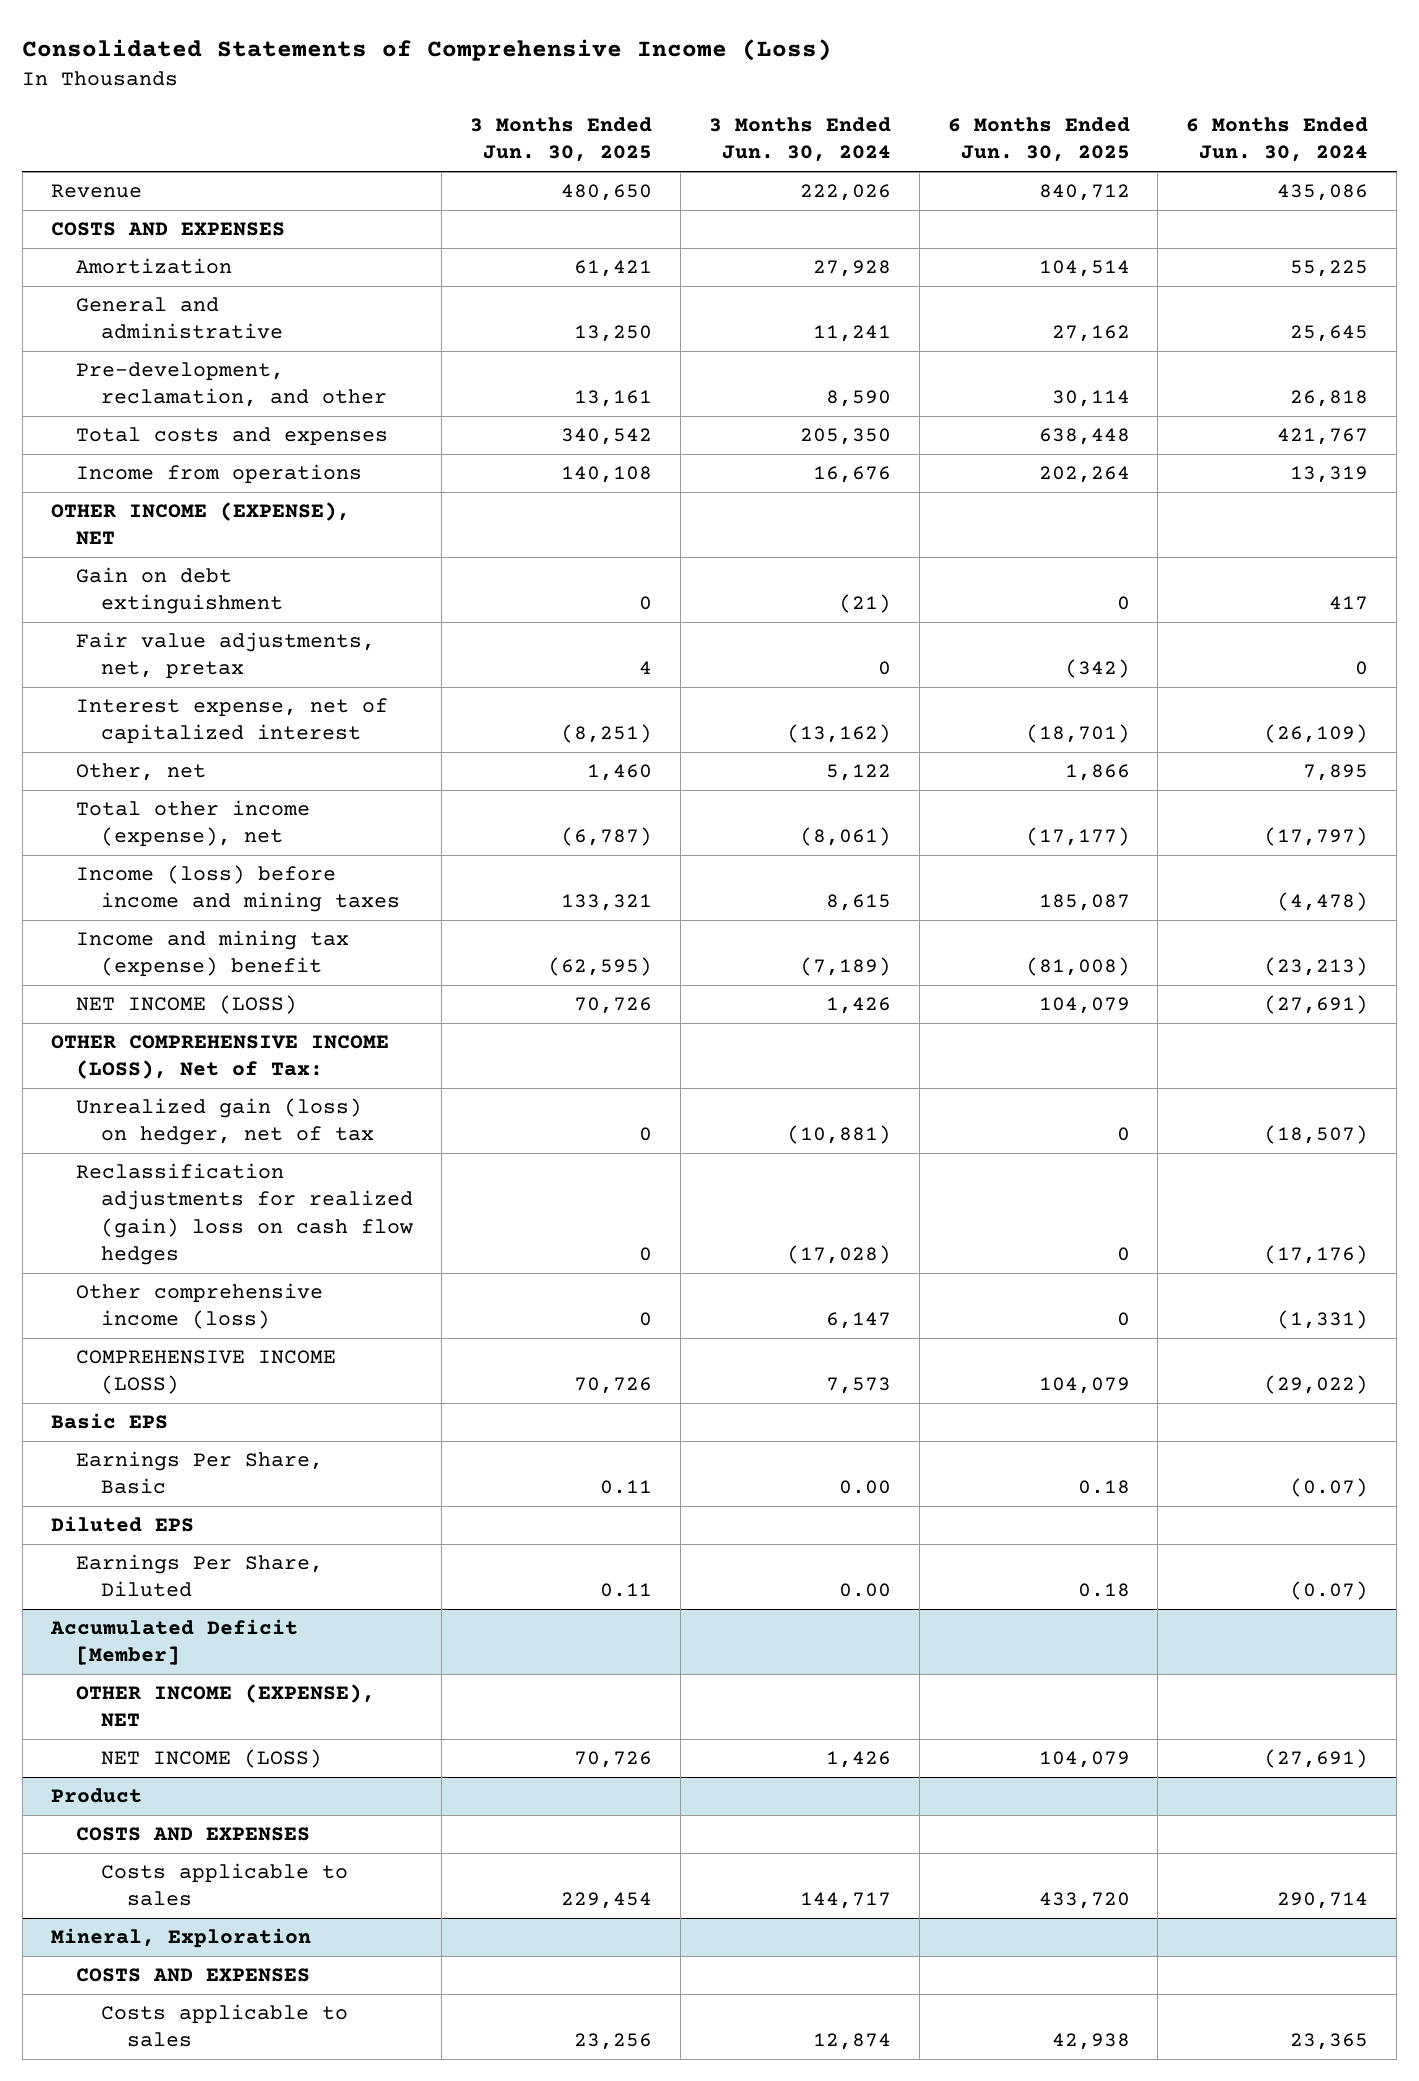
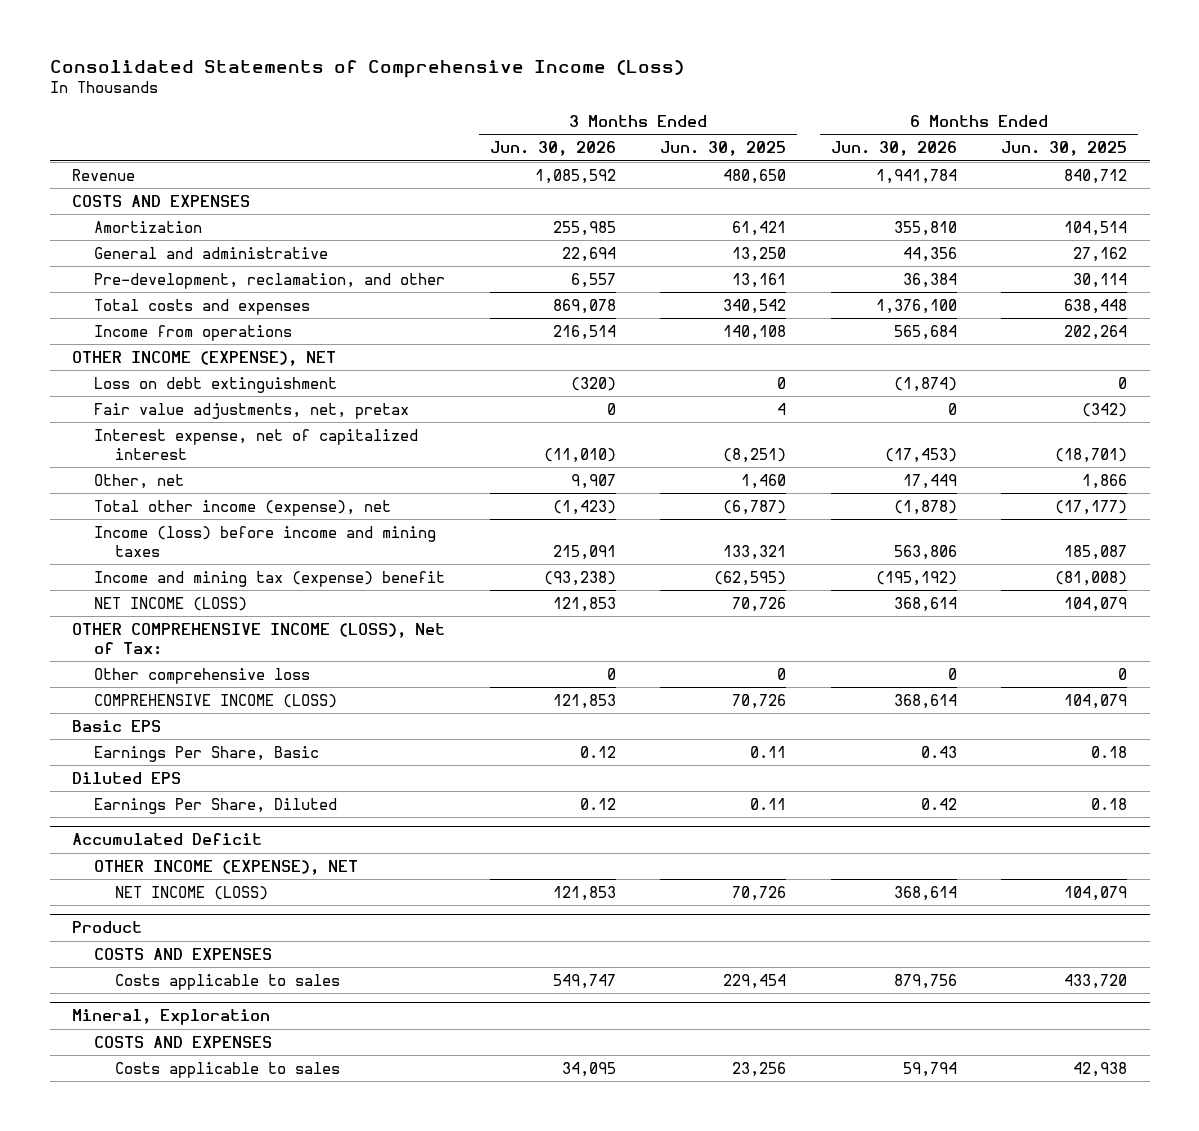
- | 3 Months Ended Jun. 30, 2025 | 3 Months Ended Jun. 30, 2024 | 6 Months Ended Jun. 30, 2025 | 6 Months Ended Jun. 30, 2024
+ | 3 Months Ended Jun. 30, 2026 | 3 Months Ended Jun. 30, 2025 | 6 Months Ended Jun. 30, 2026 | 6 Months Ended Jun. 30, 2025
- Gain on debt extinguishment | 0 | (21) | 0 | 417
+ Loss on debt extinguishment | (320) | 0 | (1,874) | 0
- Unrealized gain (loss) on hedger, net of tax | 0 | (10,881) | 0 | (18,507)
- Reclassification adjustments for realized (gain) loss on cash flow hedges | 0 | (17,028) | 0 | (17,176)
- Other comprehensive income (loss) | 0 | 6,147 | 0 | (1,331)
+ Other comprehensive loss | 0 | 0 | 0 | 0
- Accumulated Deficit [Member]
+ Accumulated Deficit

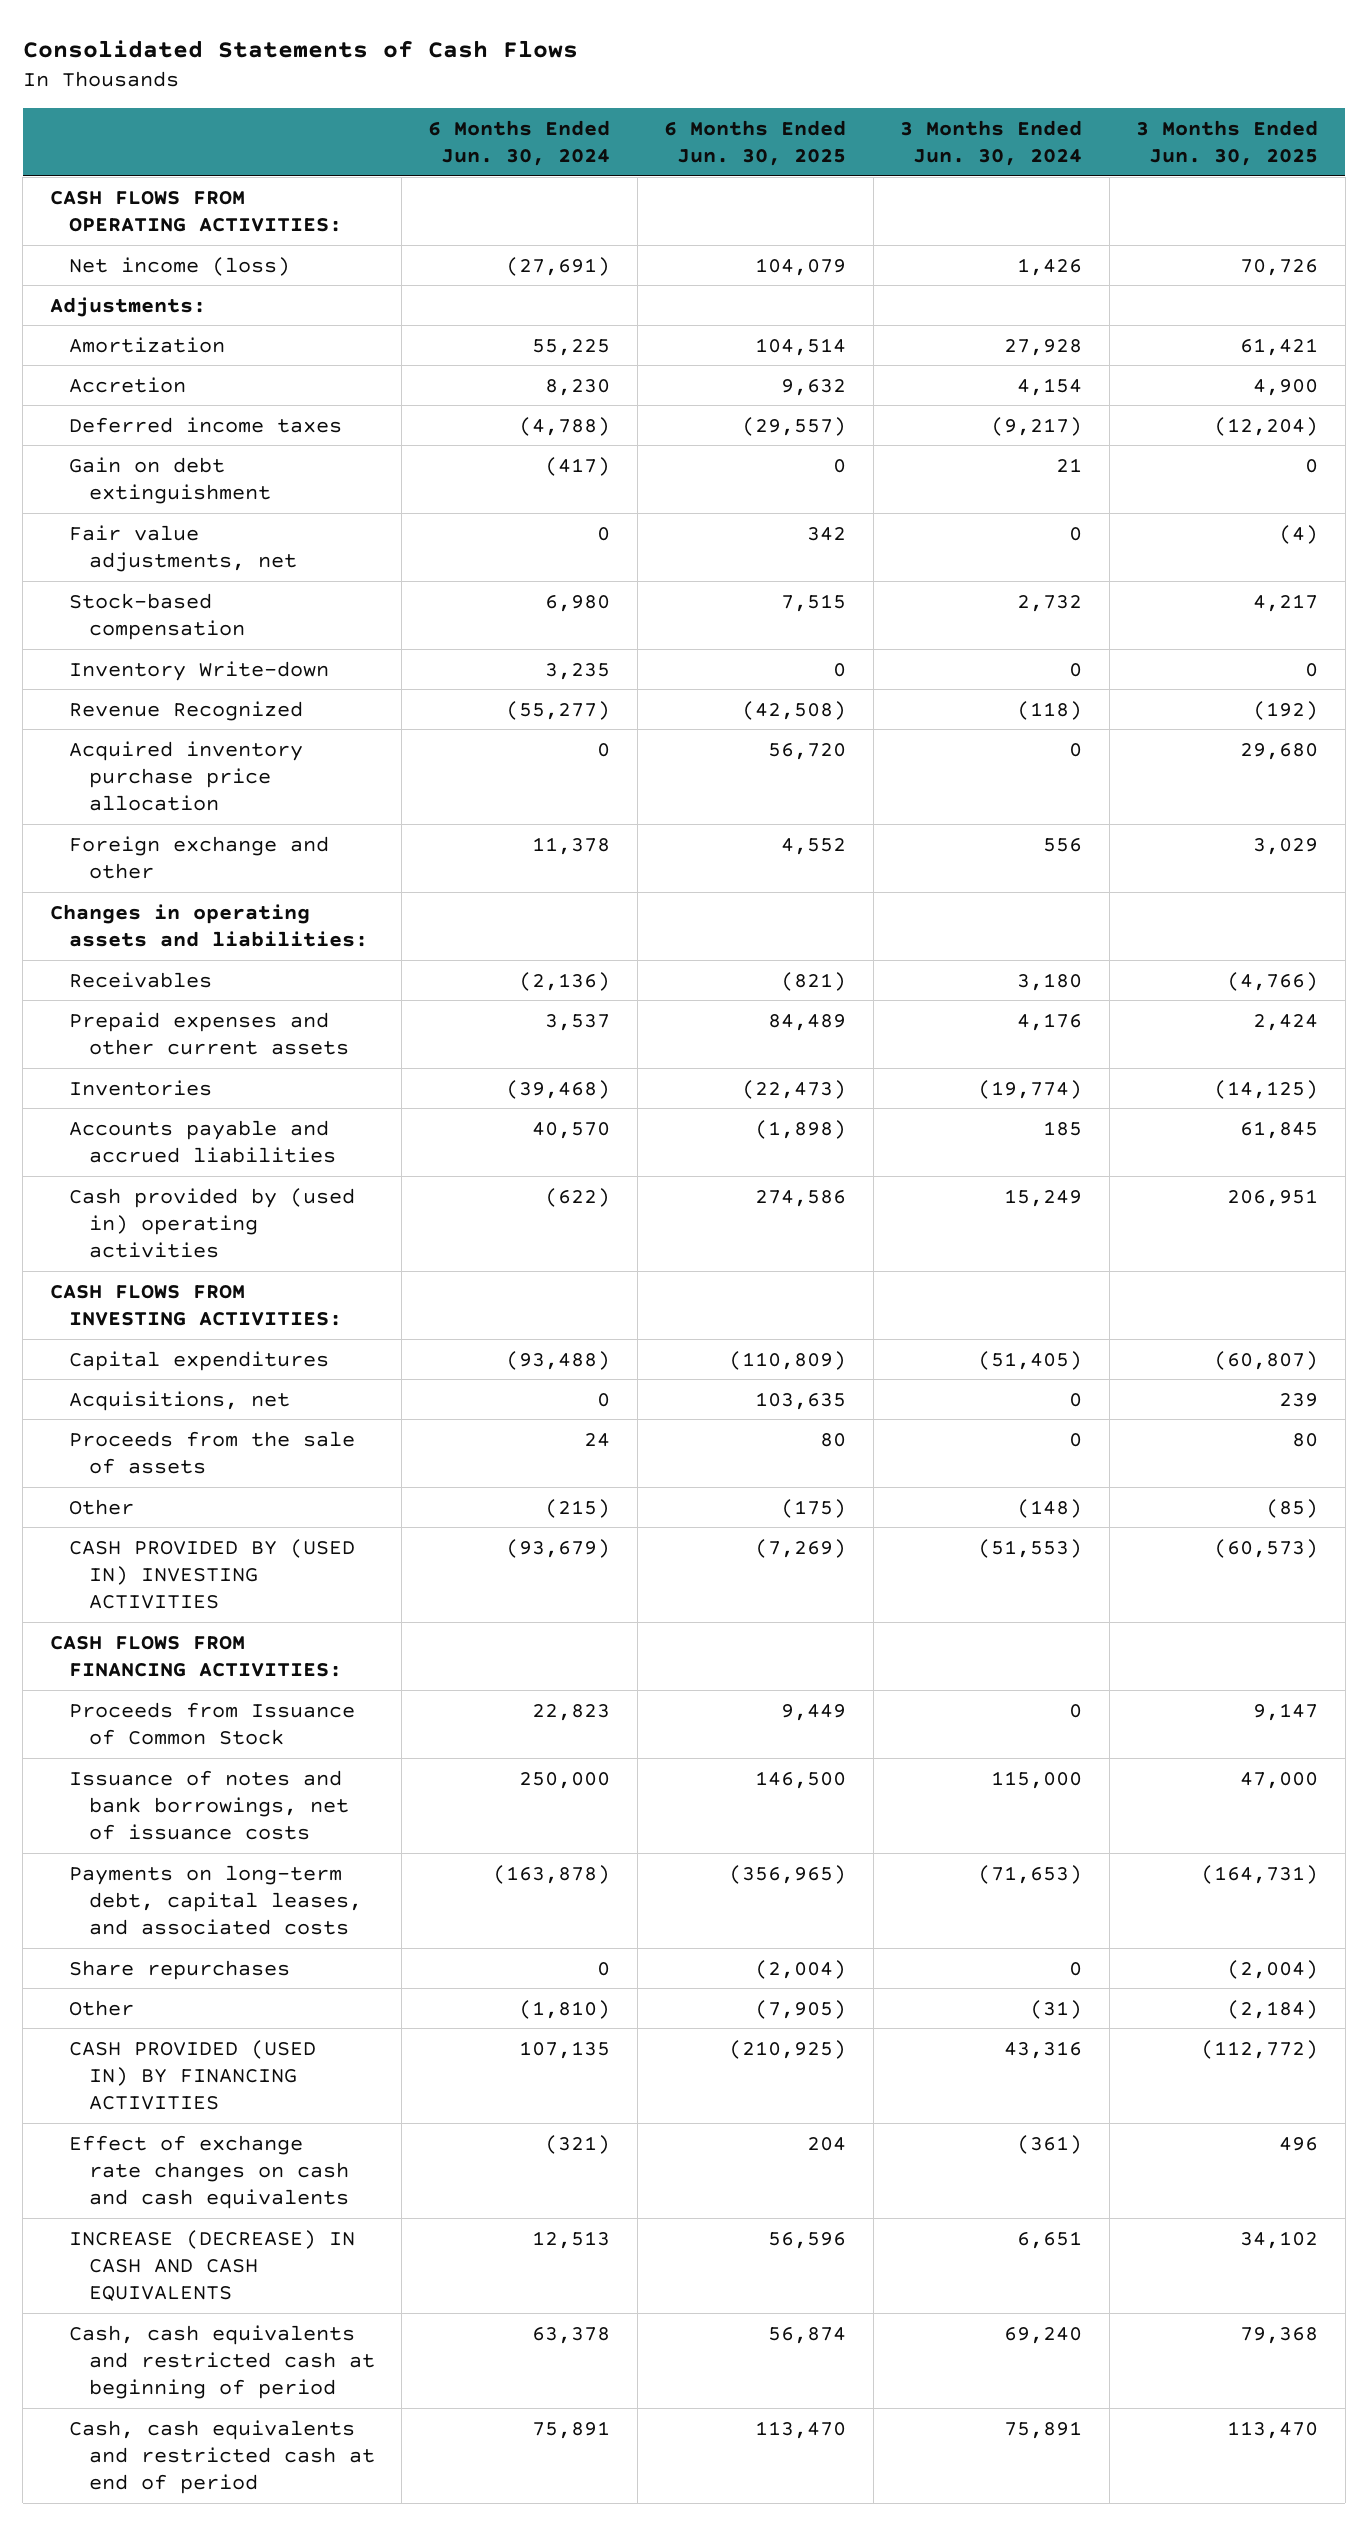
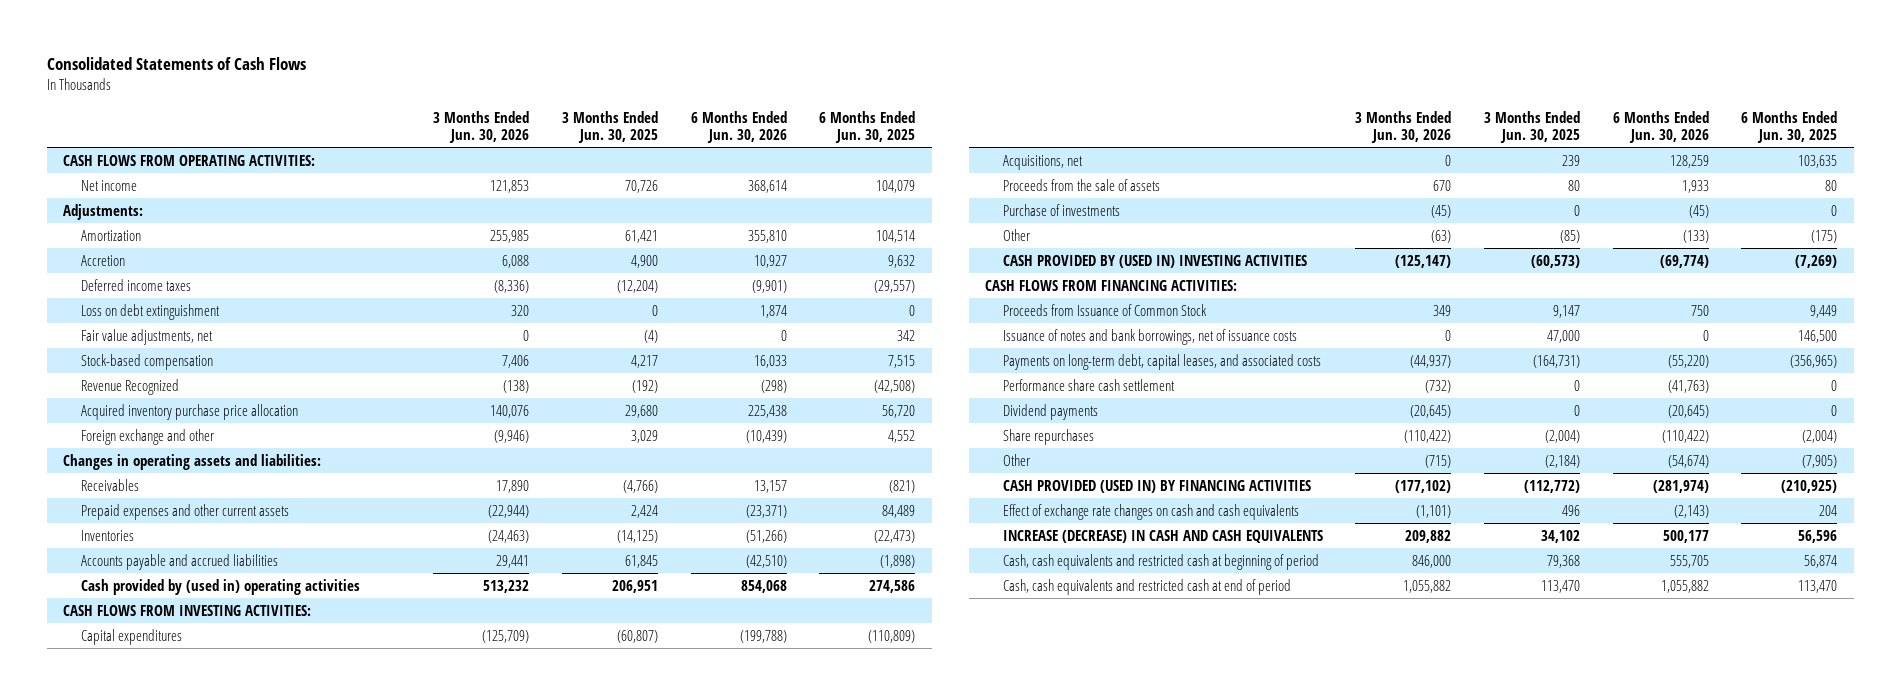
- | 6 Months Ended Jun. 30, 2024 | 6 Months Ended Jun. 30, 2025 | 3 Months Ended Jun. 30, 2024 | 3 Months Ended Jun. 30, 2025
+ | 3 Months Ended Jun. 30, 2026 | 3 Months Ended Jun. 30, 2025 | 6 Months Ended Jun. 30, 2026 | 6 Months Ended Jun. 30, 2025
- Net income (loss) | (27,691) | 104,079 | 1,426 | 70,726
+ Net income | 121,853 | 70,726 | 368,614 | 104,079
- Gain on debt extinguishment | (417) | 0 | 21 | 0
+ Loss on debt extinguishment | 320 | 0 | 1,874 | 0
- Inventory Write-down | 3,235 | 0 | 0 | 0
+ Purchase of investments | (45) | 0 | (45) | 0
+ Performance share cash settlement | (732) | 0 | (41,763) | 0
+ Dividend payments | (20,645) | 0 | (20,645) | 0

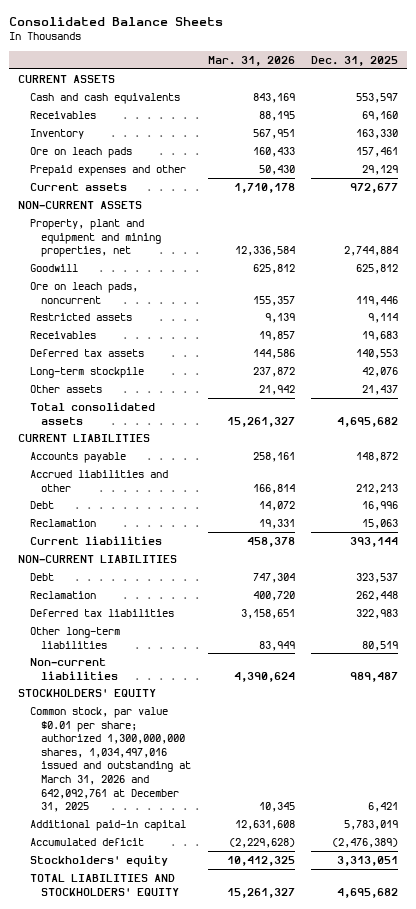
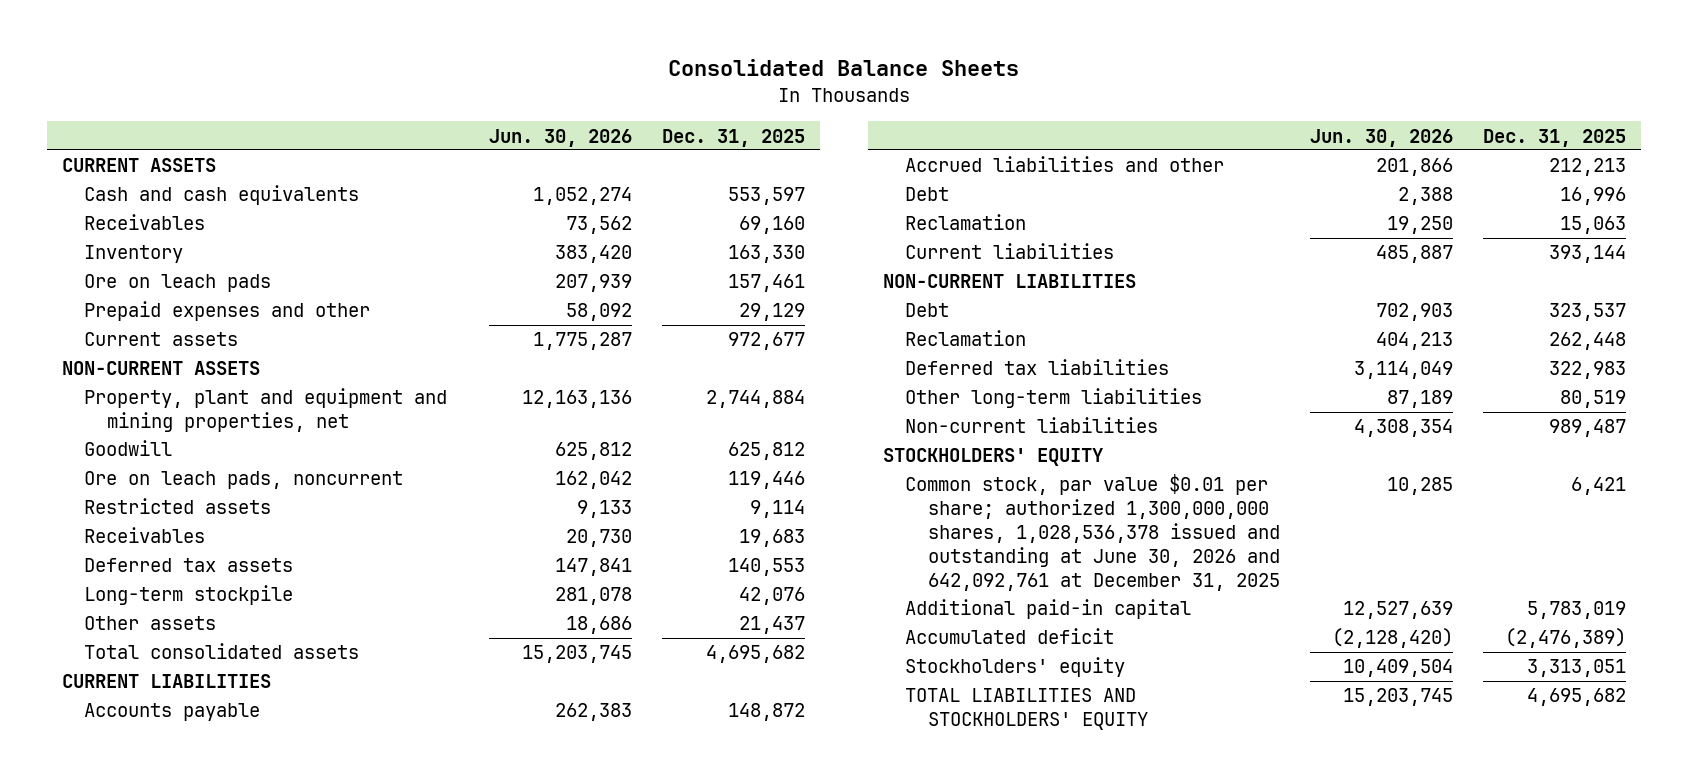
- | Mar. 31, 2026 | Dec. 31, 2025
+ | Jun. 30, 2026 | Dec. 31, 2025
- Common stock, par value $0.01 per share; authorized 1,300,000,000 shares, 1,034,497,016 issued and outstanding at March 31, 2026 and 642,092,761 at December 31, 2025 | 10,345 | 6,421
+ Common stock, par value $0.01 per share; authorized 1,300,000,000 shares, 1,028,536,378 issued and outstanding at June 30, 2026 and 642,092,761 at December 31, 2025 | 10,285 | 6,421

